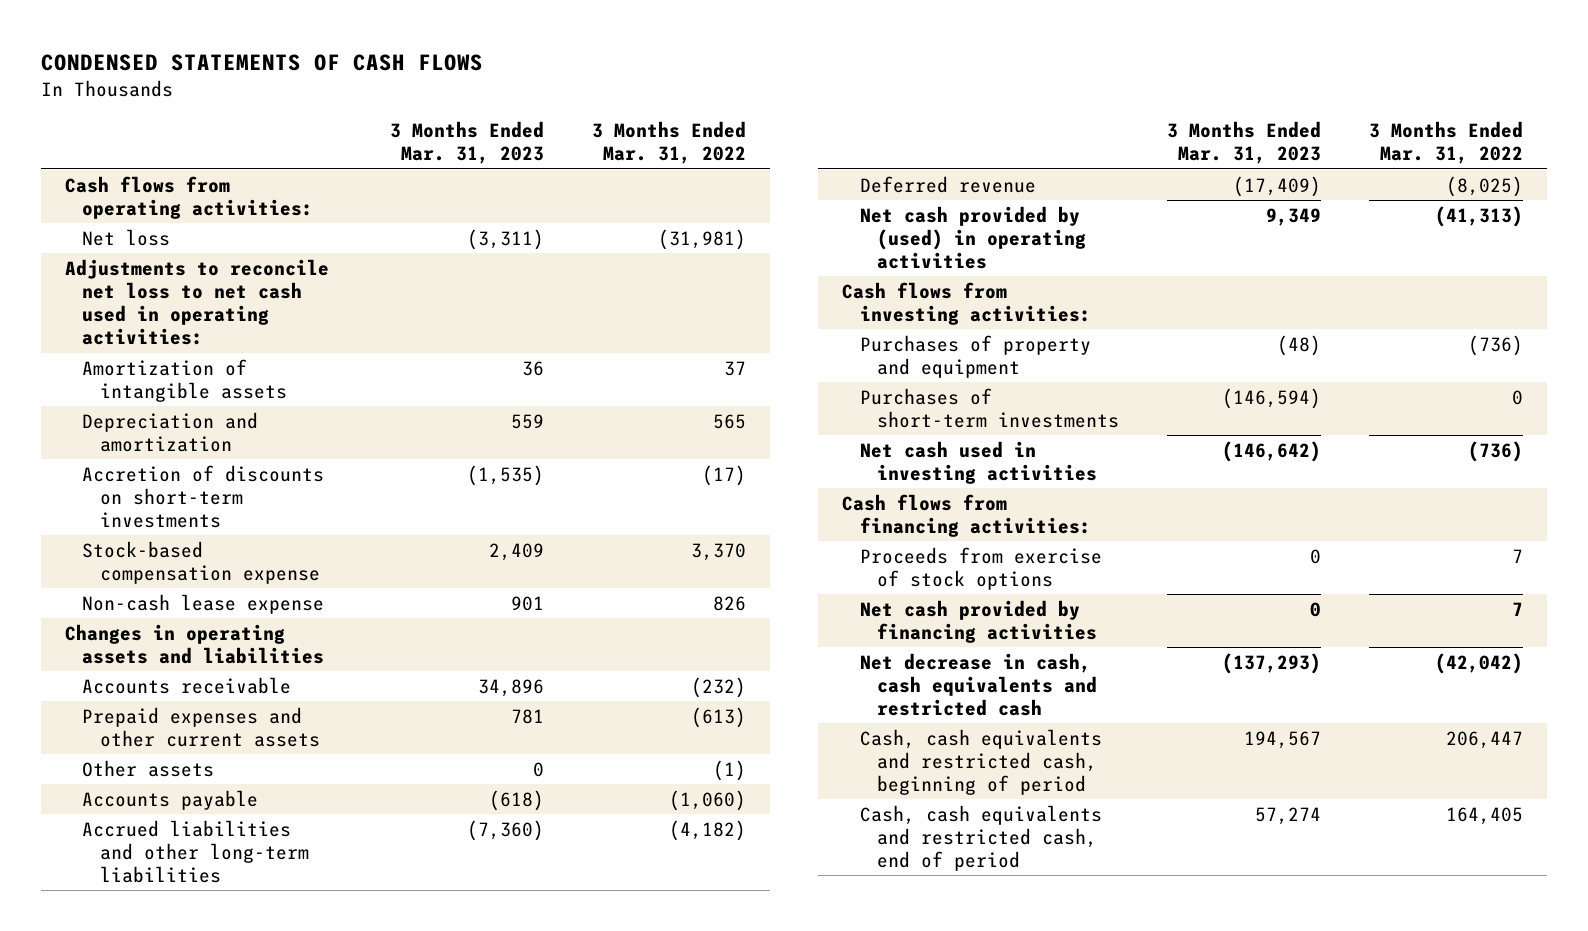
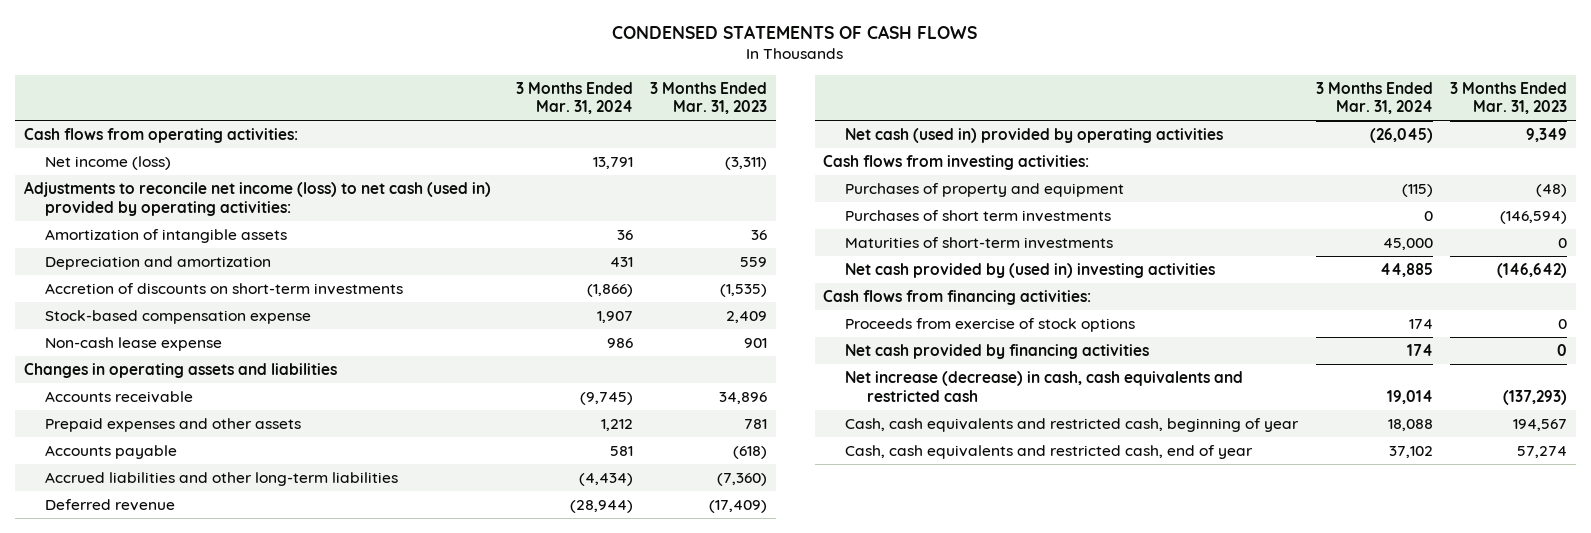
- | 3 Months Ended Mar. 31, 2023 | 3 Months Ended Mar. 31, 2022
+ | 3 Months Ended Mar. 31, 2024 | 3 Months Ended Mar. 31, 2023
- Net loss | (3,311) | (31,981)
- Adjustments to reconcile net loss to net cash used in operating activities:
+ Net income (loss) | 13,791 | (3,311)
+ Adjustments to reconcile net income (loss) to net cash (used in) provided by operating activities:
- Prepaid expenses and other current assets | 781 | (613)
- Other assets | 0 | (1)
+ Prepaid expenses and other assets | 1,212 | 781
- Net cash provided by (used) in operating activities | 9,349 | (41,313)
+ Net cash (used in) provided by operating activities | (26,045) | 9,349
- Purchases of short-term investments | (146,594) | 0
- Net cash used in investing activities | (146,642) | (736)
+ Purchases of short term investments | 0 | (146,594)
+ Maturities of short-term investments | 45,000 | 0
+ Net cash provided by (used in) investing activities | 44,885 | (146,642)
- Net decrease in cash, cash equivalents and restricted cash | (137,293) | (42,042)
- Cash, cash equivalents and restricted cash, beginning of period | 194,567 | 206,447
- Cash, cash equivalents and restricted cash, end of period | 57,274 | 164,405
+ Net increase (decrease) in cash, cash equivalents and restricted cash | 19,014 | (137,293)
+ Cash, cash equivalents and restricted cash, beginning of year | 18,088 | 194,567
+ Cash, cash equivalents and restricted cash, end of year | 37,102 | 57,274

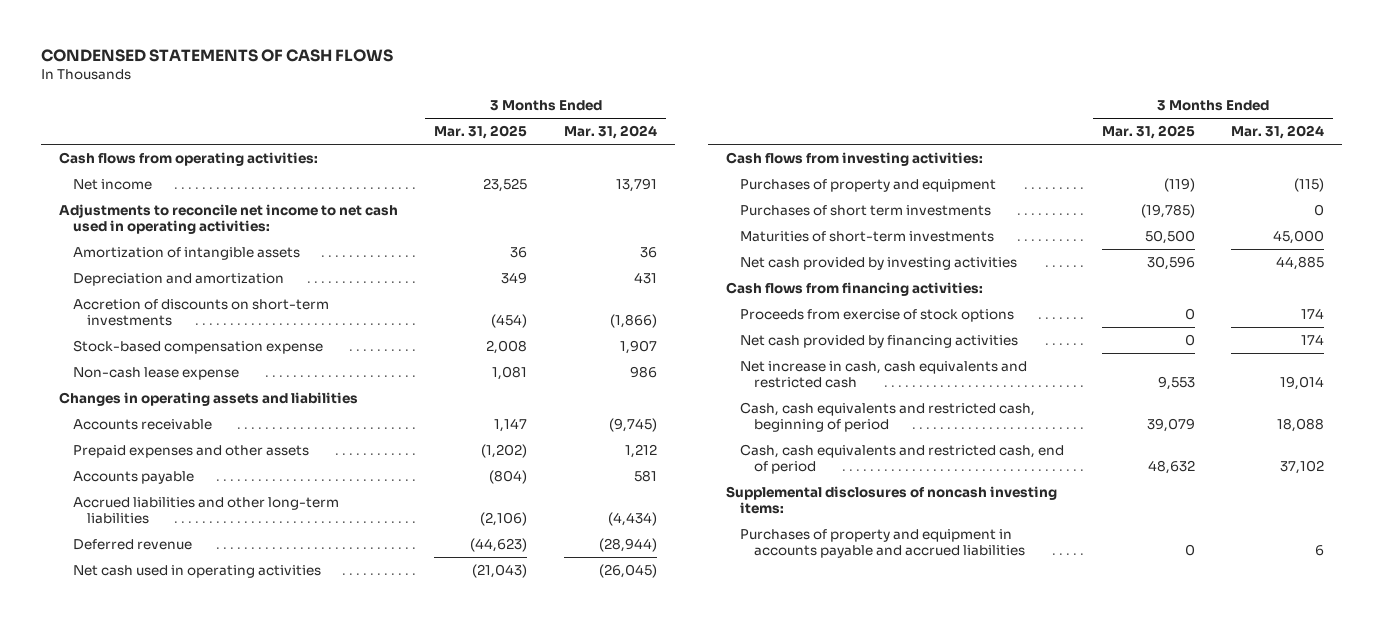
- | 3 Months Ended Mar. 31, 2024 | 3 Months Ended Mar. 31, 2023
+ | 3 Months Ended Mar. 31, 2025 | 3 Months Ended Mar. 31, 2024
- Net income (loss) | 13,791 | (3,311)
- Adjustments to reconcile net income (loss) to net cash (used in) provided by operating activities:
+ Net income | 23,525 | 13,791
+ Adjustments to reconcile net income to net cash used in operating activities:
- Net cash (used in) provided by operating activities | (26,045) | 9,349
+ Net cash used in operating activities | (21,043) | (26,045)
- Net cash provided by (used in) investing activities | 44,885 | (146,642)
+ Net cash provided by investing activities | 30,596 | 44,885
- Net increase (decrease) in cash, cash equivalents and restricted cash | 19,014 | (137,293)
- Cash, cash equivalents and restricted cash, beginning of year | 18,088 | 194,567
- Cash, cash equivalents and restricted cash, end of year | 37,102 | 57,274
+ Net increase in cash, cash equivalents and restricted cash | 9,553 | 19,014
+ Cash, cash equivalents and restricted cash, beginning of period | 39,079 | 18,088
+ Cash, cash equivalents and restricted cash, end of period | 48,632 | 37,102
+ Supplemental disclosures of noncash investing items:
+ Purchases of property and equipment in accounts payable and accrued liabilities | 0 | 6

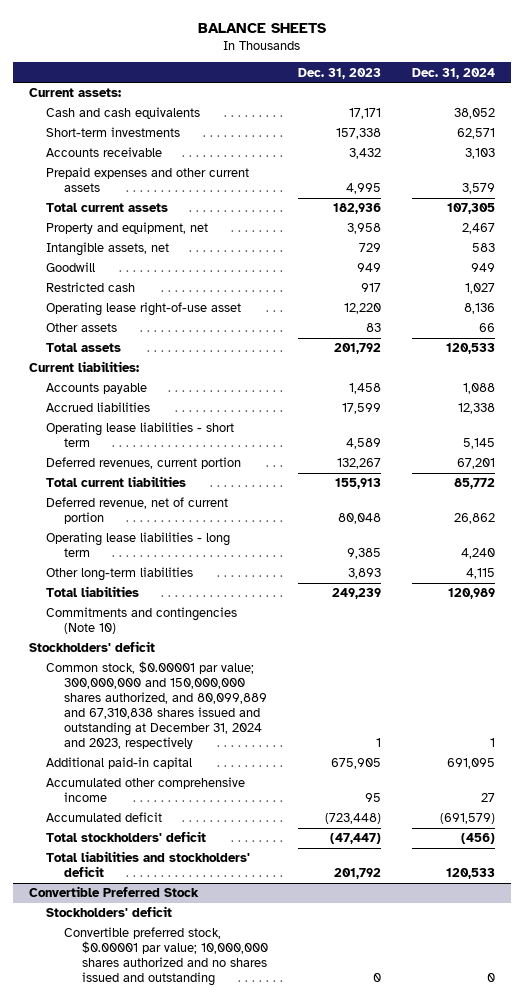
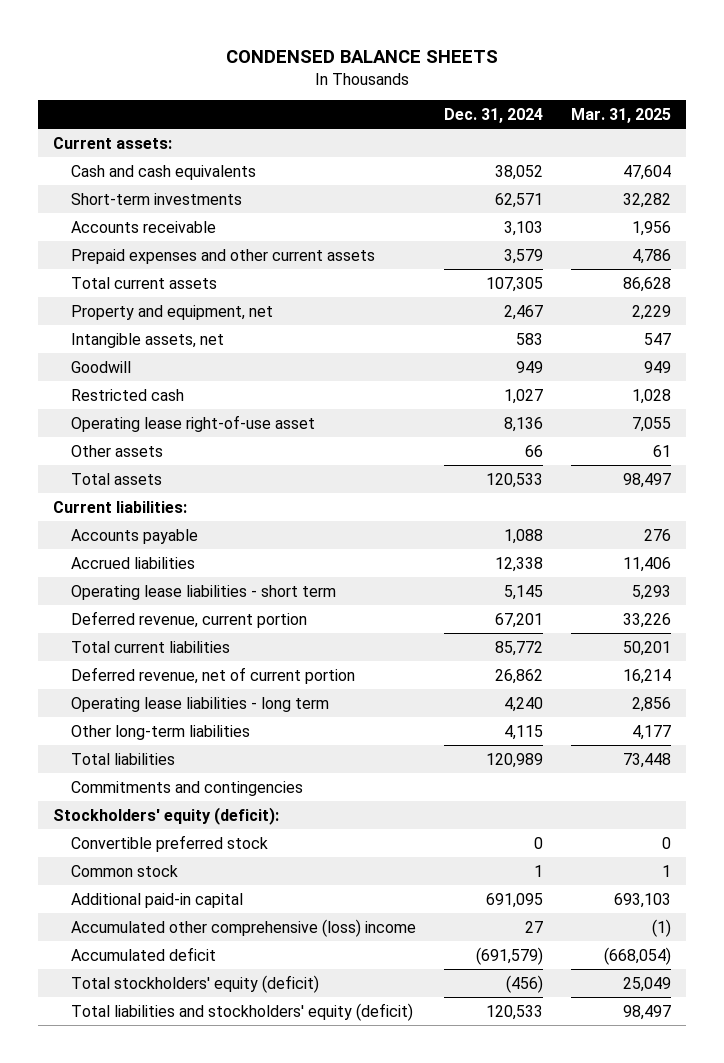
- BALANCE SHEETS
+ CONDENSED BALANCE SHEETS
- | Dec. 31, 2023 | Dec. 31, 2024
+ | Dec. 31, 2024 | Mar. 31, 2025
- Deferred revenues, current portion | 132,267 | 67,201
+ Deferred revenue, current portion | 67,201 | 33,226
- Commitments and contingencies (Note 10)
- Stockholders' deficit
- Common stock, $0.00001 par value; 300,000,000 and 150,000,000 shares authorized, and 80,099,889 and 67,310,838 shares issued and outstanding at December 31, 2024 and 2023, respectively | 1 | 1
+ Commitments and contingencies
+ Stockholders' equity (deficit):
+ Convertible preferred stock | 0 | 0
+ Common stock | 1 | 1
- Accumulated other comprehensive income | 95 | 27
+ Accumulated other comprehensive (loss) income | 27 | (1)
- Total stockholders' deficit | (47,447) | (456)
- Total liabilities and stockholders' deficit | 201,792 | 120,533
- Convertible Preferred Stock
- Stockholders' deficit
- Convertible preferred stock, $0.00001 par value; 10,000,000 shares authorized and no shares issued and outstanding | 0 | 0
+ Total stockholders' equity (deficit) | (456) | 25,049
+ Total liabilities and stockholders' equity (deficit) | 120,533 | 98,497

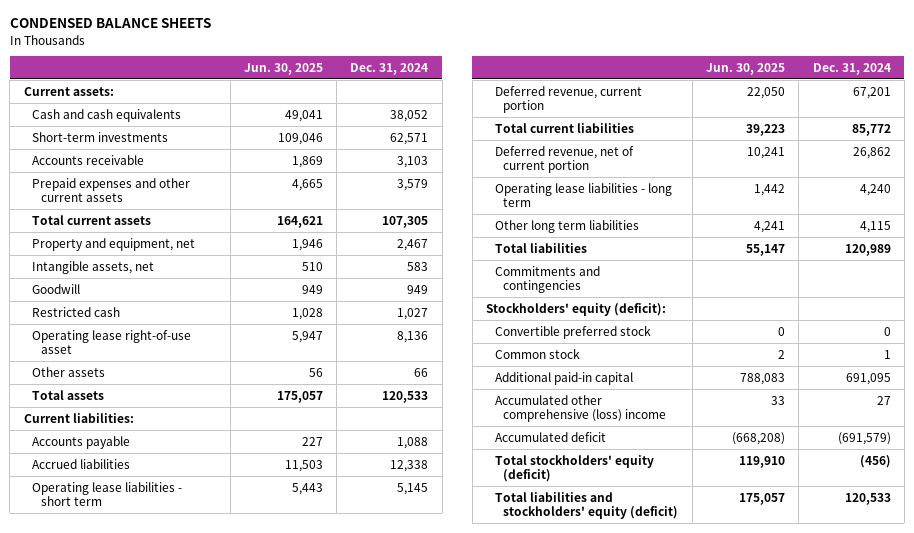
- | Dec. 31, 2024 | Mar. 31, 2025
+ | Jun. 30, 2025 | Dec. 31, 2024
- Other long-term liabilities | 4,115 | 4,177
+ Other long term liabilities | 4,241 | 4,115

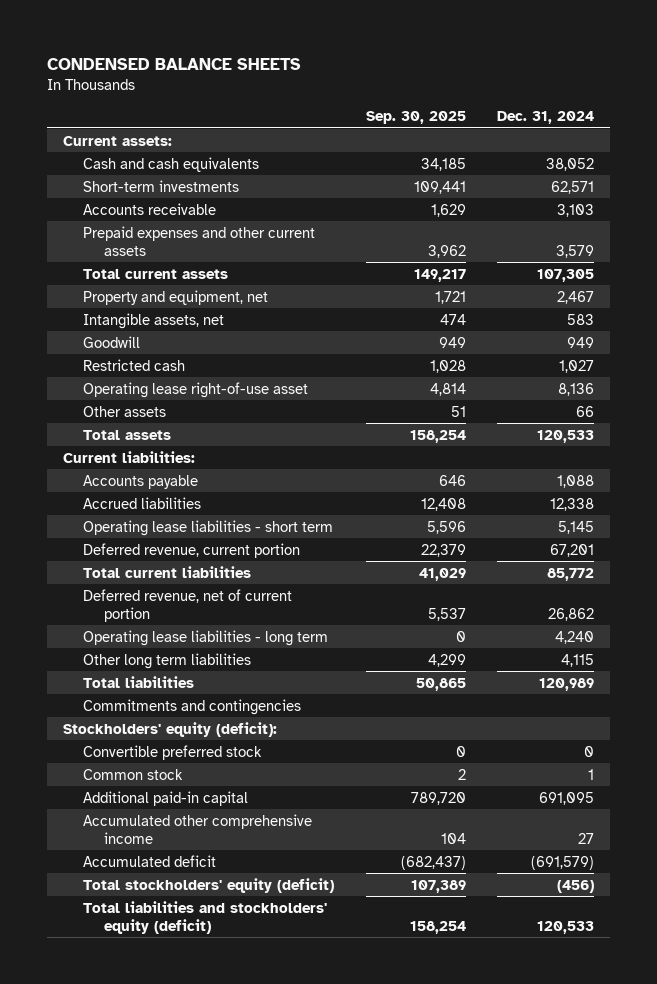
- | Jun. 30, 2025 | Dec. 31, 2024
+ | Sep. 30, 2025 | Dec. 31, 2024
- Accumulated other comprehensive (loss) income | 33 | 27
+ Accumulated other comprehensive income | 104 | 27

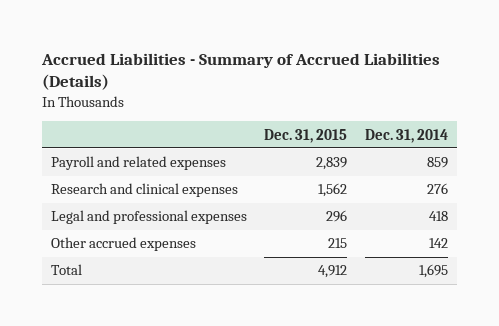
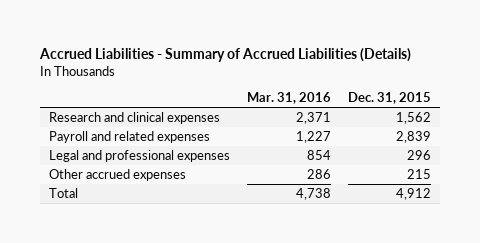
- | Dec. 31, 2015 | Dec. 31, 2014
+ | Mar. 31, 2016 | Dec. 31, 2015
moved down: Payroll and related expenses | 1,227 | 2,839

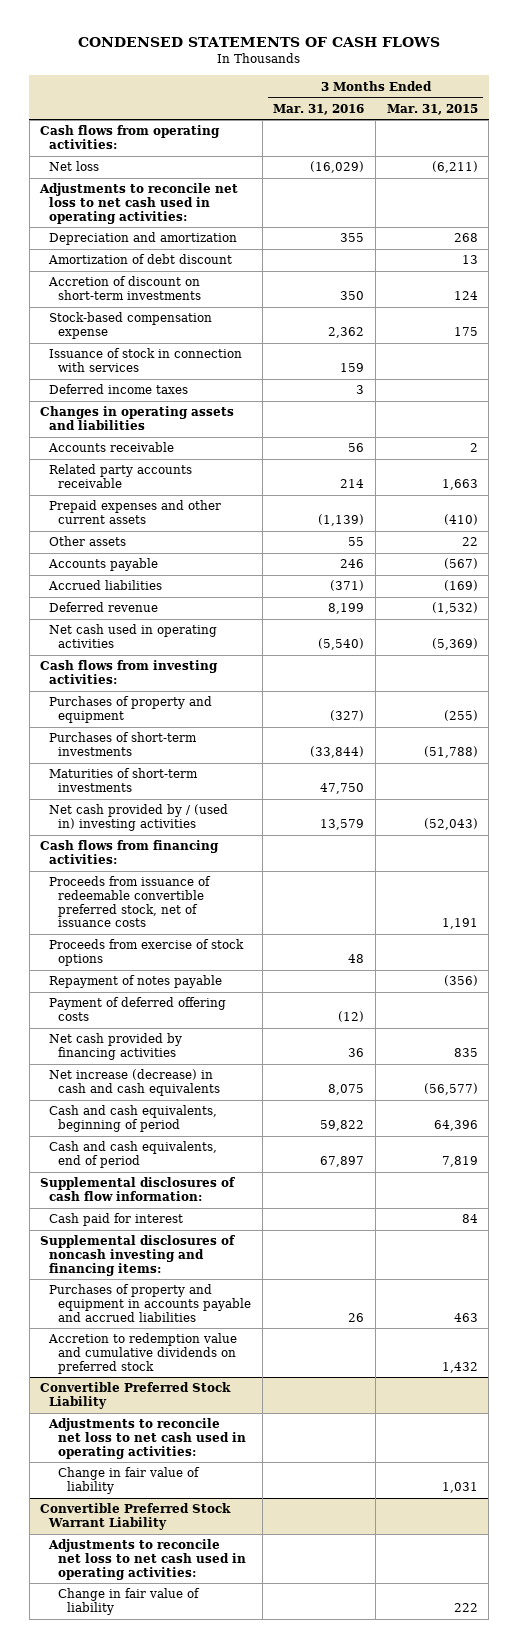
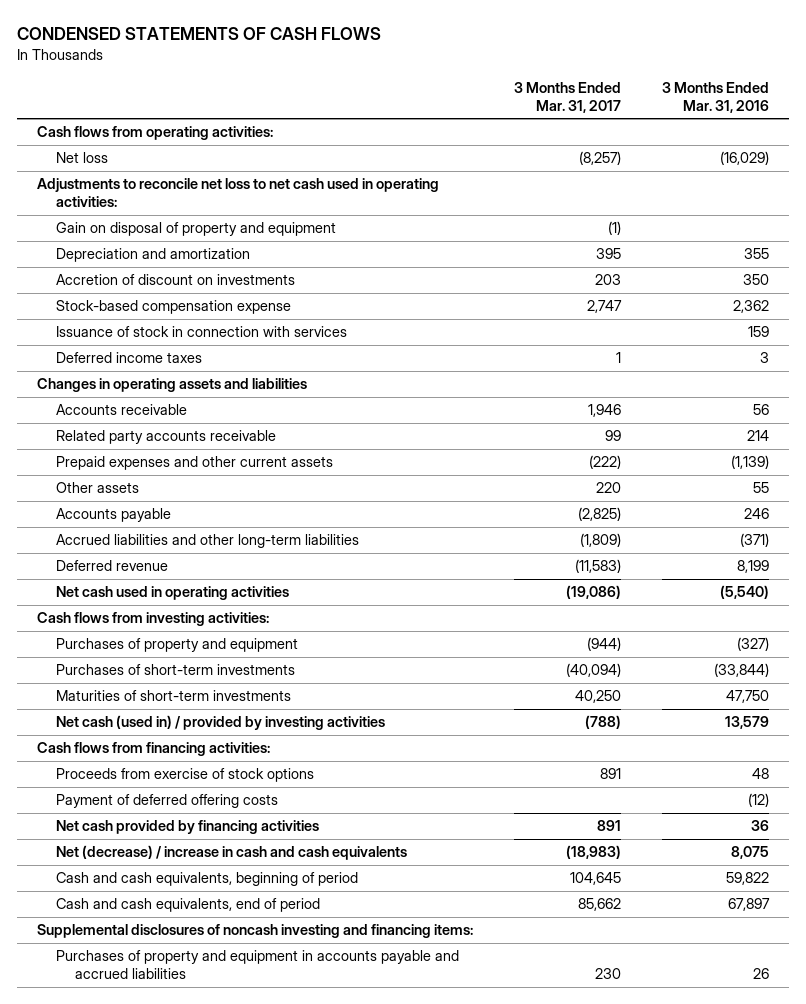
- | 3 Months Ended Mar. 31, 2016 | 3 Months Ended Mar. 31, 2015
+ | 3 Months Ended Mar. 31, 2017 | 3 Months Ended Mar. 31, 2016
+ Gain on disposal of property and equipment | (1) |
- Amortization of debt discount | | 13
- Accretion of discount on short-term investments | 350 | 124
+ Accretion of discount on investments | 203 | 350
- Accrued liabilities | (371) | (169)
+ Accrued liabilities and other long-term liabilities | (1,809) | (371)
- Net cash provided by / (used in) investing activities | 13,579 | (52,043)
+ Net cash (used in) / provided by investing activities | (788) | 13,579
- Proceeds from issuance of redeemable convertible preferred stock, net of issuance costs | | 1,191
- Repayment of notes payable | | (356)
- Net increase (decrease) in cash and cash equivalents | 8,075 | (56,577)
+ Net (decrease) / increase in cash and cash equivalents | (18,983) | 8,075
- Supplemental disclosures of cash flow information:
- Cash paid for interest | | 84
- Accretion to redemption value and cumulative dividends on preferred stock | | 1,432
- Convertible Preferred Stock Liability
- Adjustments to reconcile net loss to net cash used in operating activities:
- Change in fair value of liability | | 1,031
- Convertible Preferred Stock Warrant Liability
- Adjustments to reconcile net loss to net cash used in operating activities:
- Change in fair value of liability | | 222

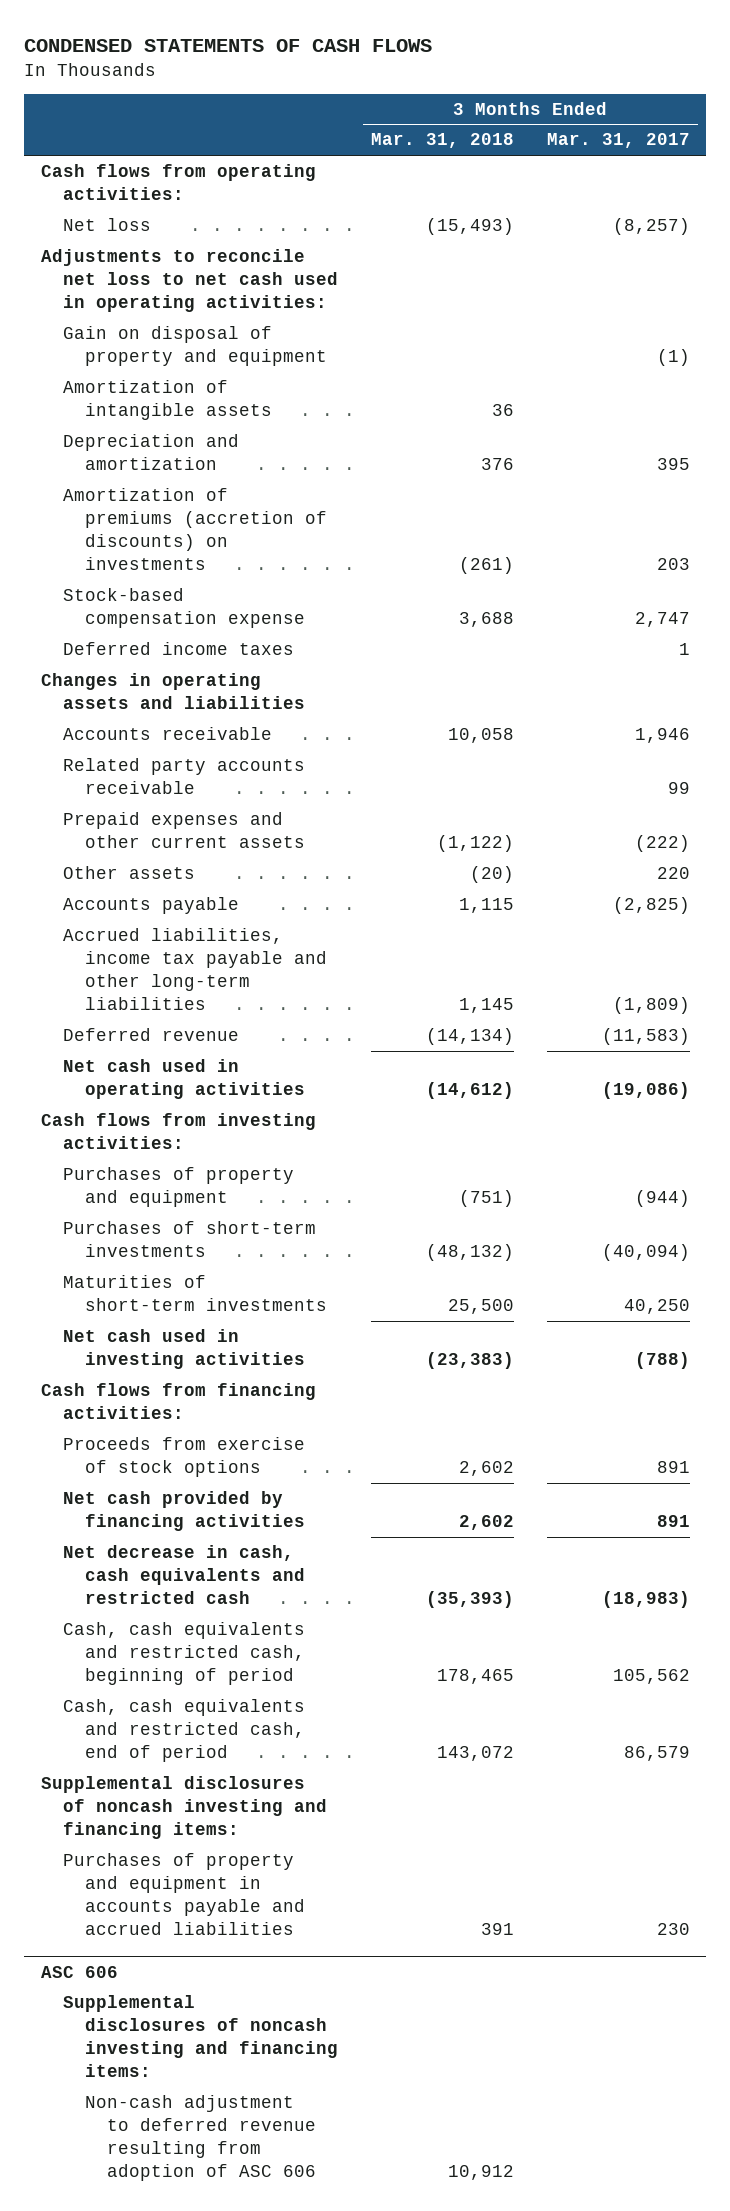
- | 3 Months Ended Mar. 31, 2017 | 3 Months Ended Mar. 31, 2016
+ | 3 Months Ended Mar. 31, 2018 | 3 Months Ended Mar. 31, 2017
+ Amortization of intangible assets | 36 |
- Accretion of discount on investments | 203 | 350
+ Amortization of premiums (accretion of discounts) on investments | (261) | 203
- Issuance of stock in connection with services | | 159
- Accrued liabilities and other long-term liabilities | (1,809) | (371)
+ Accrued liabilities, income tax payable and other long-term liabilities | 1,145 | (1,809)
- Net cash (used in) / provided by investing activities | (788) | 13,579
+ Net cash used in investing activities | (23,383) | (788)
- Payment of deferred offering costs | | (12)
- Net (decrease) / increase in cash and cash equivalents | (18,983) | 8,075
- Cash and cash equivalents, beginning of period | 104,645 | 59,822
- Cash and cash equivalents, end of period | 85,662 | 67,897
+ Net decrease in cash, cash equivalents and restricted cash | (35,393) | (18,983)
+ Cash, cash equivalents and restricted cash, beginning of period | 178,465 | 105,562
+ Cash, cash equivalents and restricted cash, end of period | 143,072 | 86,579
+ ASC 606
+ Supplemental disclosures of noncash investing and financing items:
+ Non-cash adjustment to deferred revenue resulting from adoption of ASC 606 | 10,912 |

